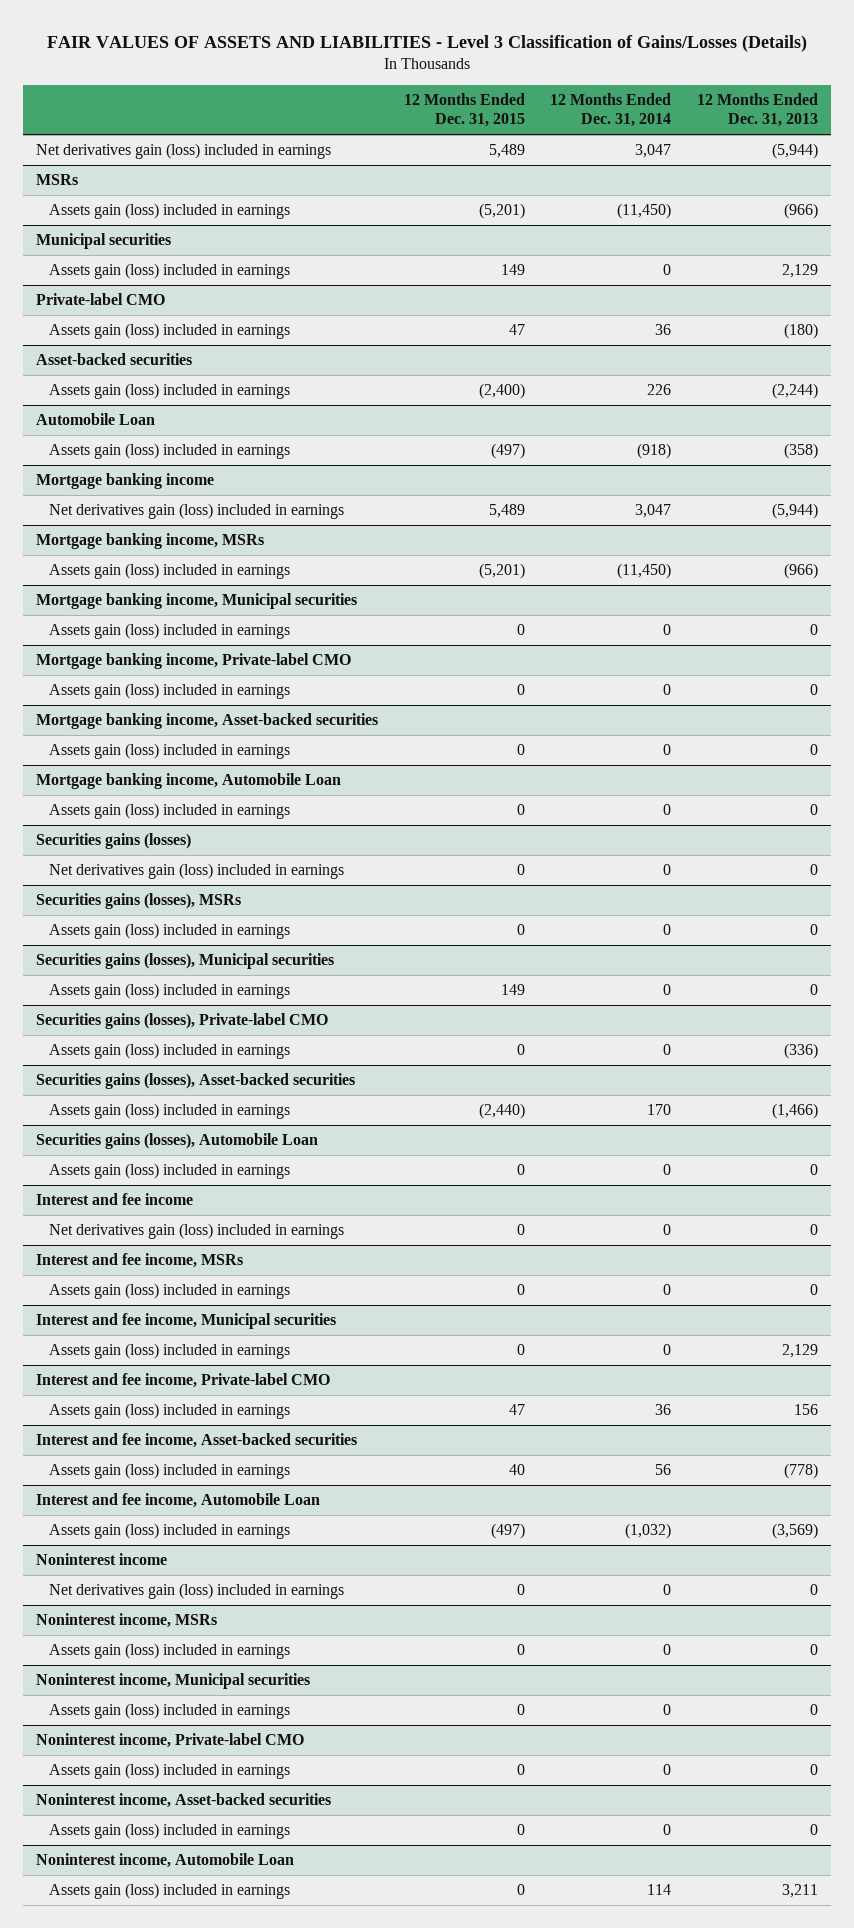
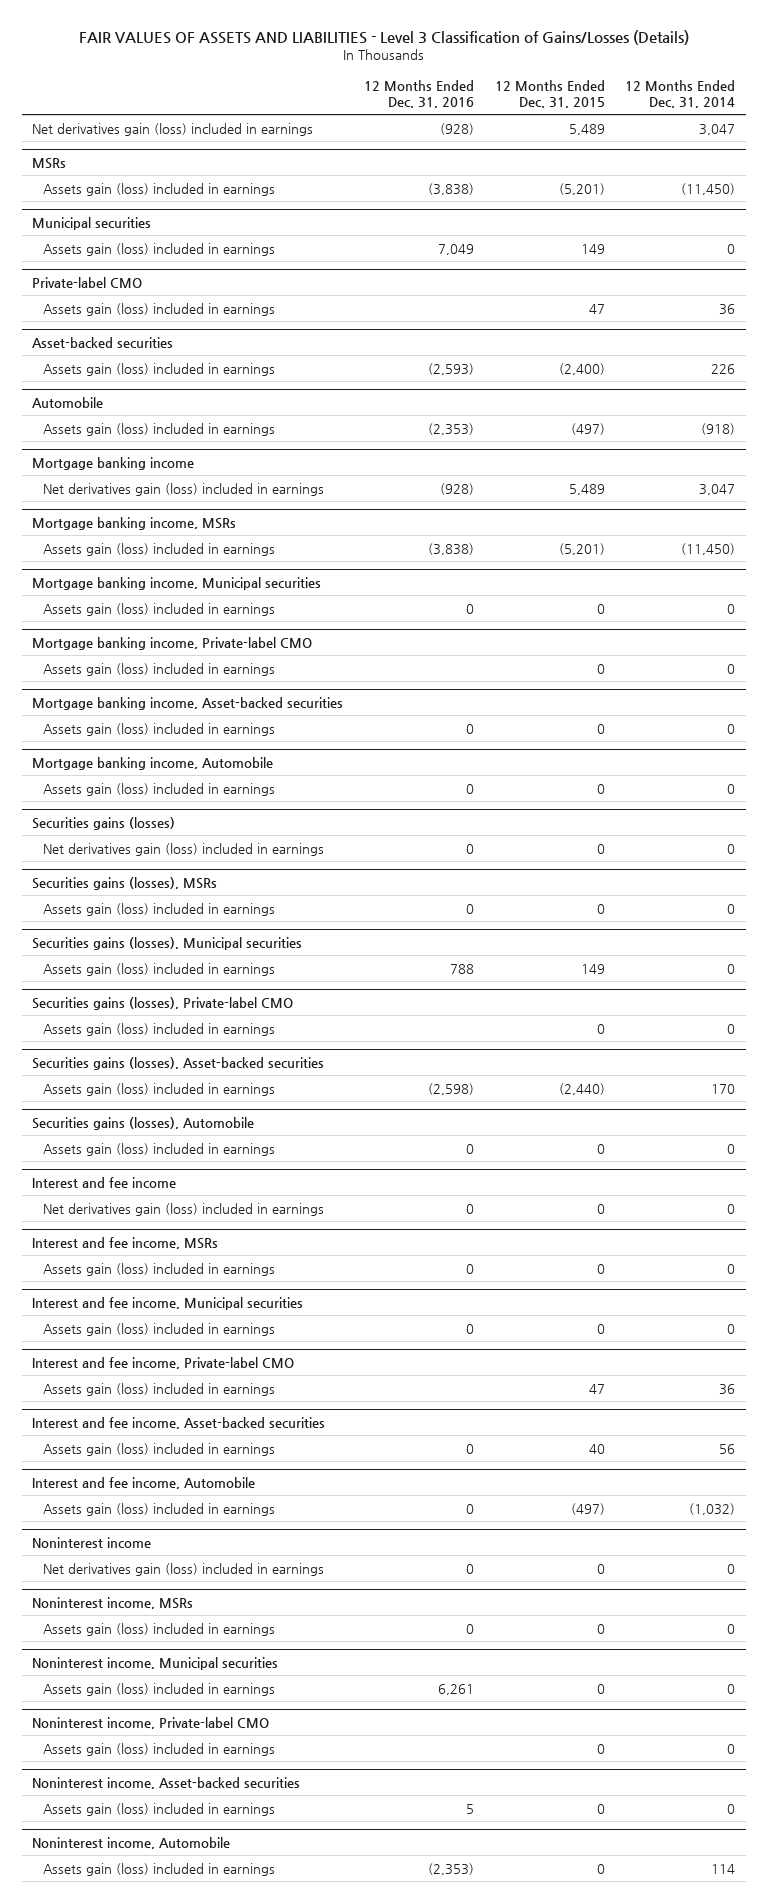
- | 12 Months Ended Dec. 31, 2015 | 12 Months Ended Dec. 31, 2014 | 12 Months Ended Dec. 31, 2013
+ | 12 Months Ended Dec. 31, 2016 | 12 Months Ended Dec. 31, 2015 | 12 Months Ended Dec. 31, 2014
- Automobile Loan
+ Automobile
- Mortgage banking income, Automobile Loan
+ Mortgage banking income, Automobile
- Securities gains (losses), Automobile Loan
+ Securities gains (losses), Automobile
- Interest and fee income, Automobile Loan
+ Interest and fee income, Automobile
- Noninterest income, Automobile Loan
+ Noninterest income, Automobile

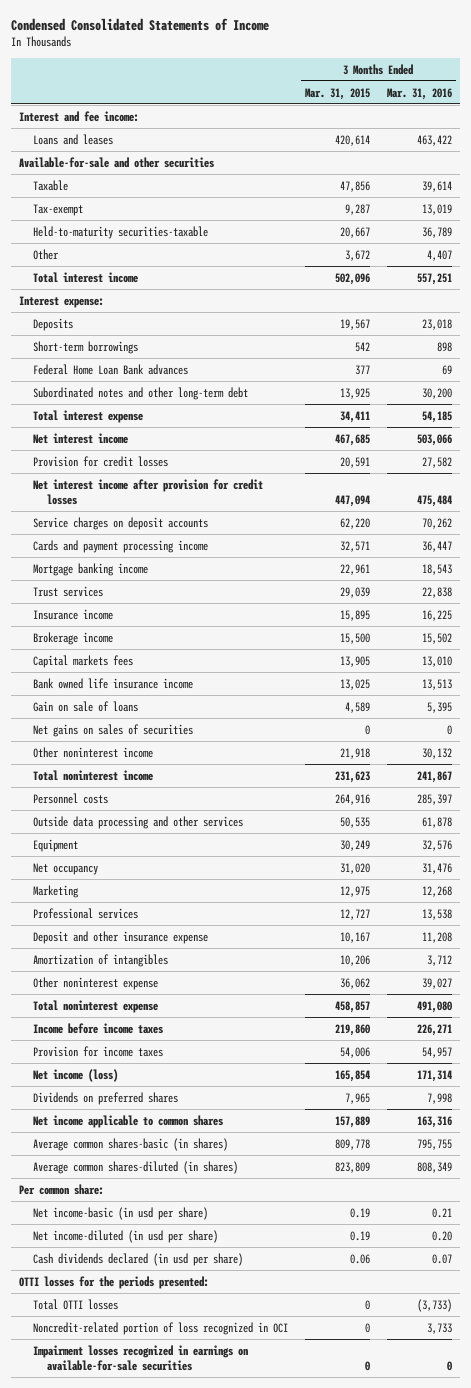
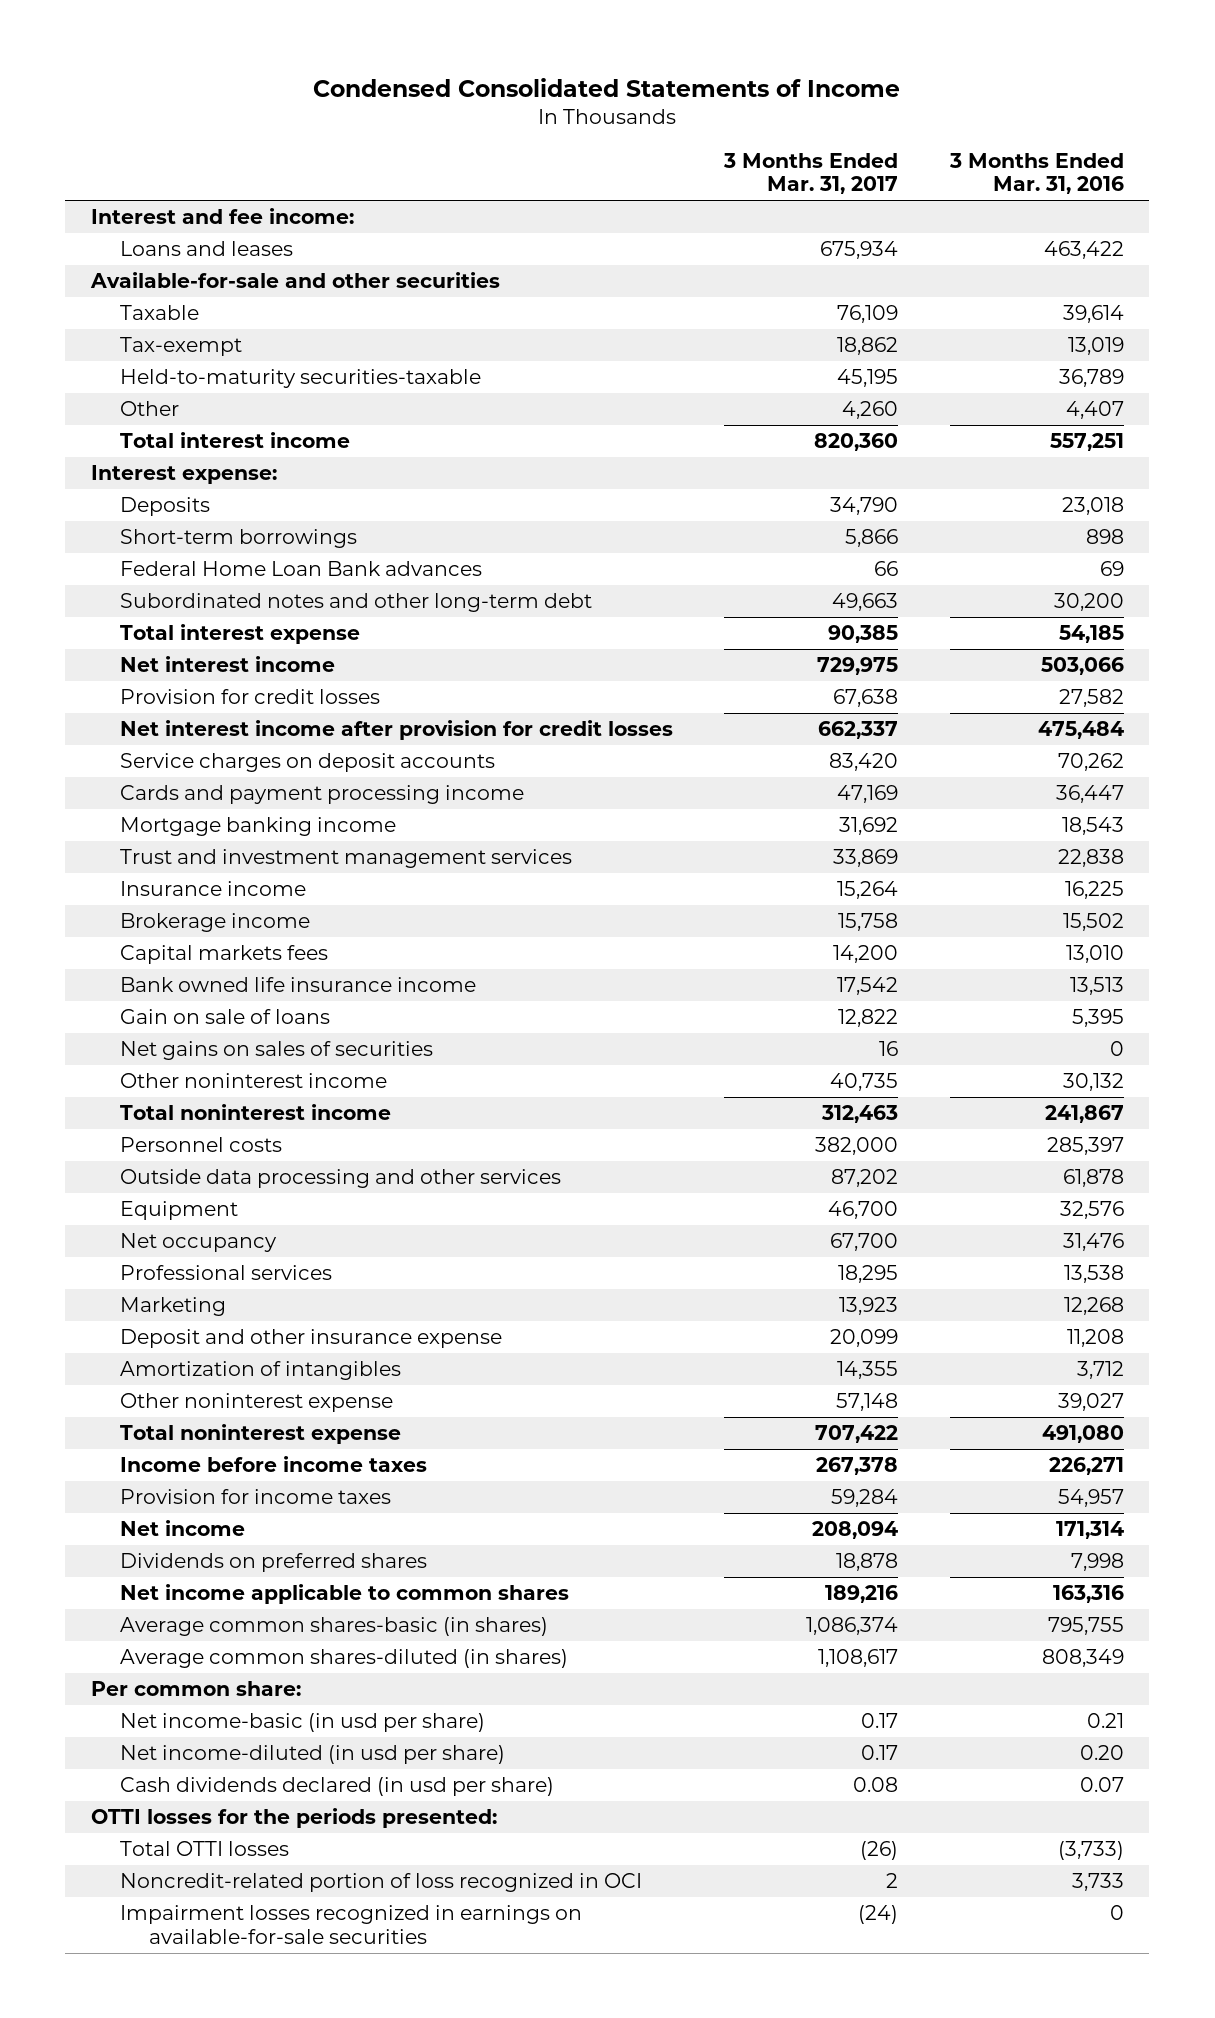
- | 3 Months Ended Mar. 31, 2015 | 3 Months Ended Mar. 31, 2016
+ | 3 Months Ended Mar. 31, 2017 | 3 Months Ended Mar. 31, 2016
- Trust services | 29,039 | 22,838
+ Trust and investment management services | 33,869 | 22,838
moved down: Marketing | 13,923 | 12,268
- Net income (loss) | 165,854 | 171,314
+ Net income | 208,094 | 171,314

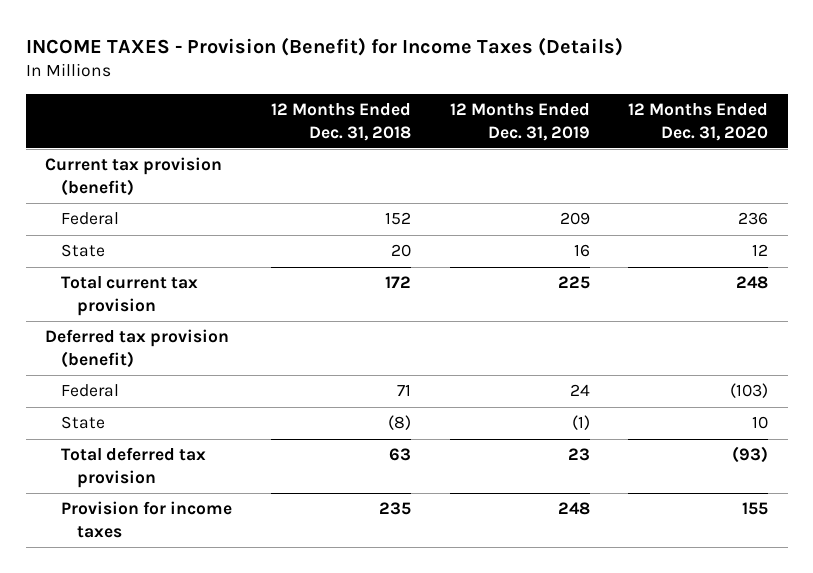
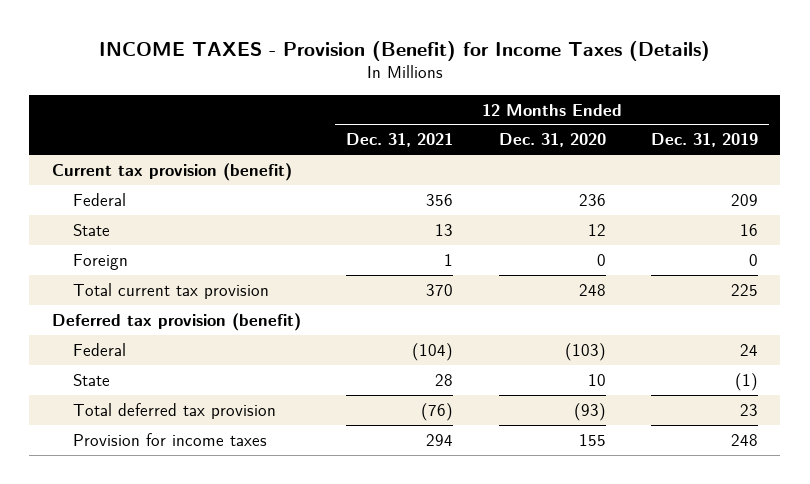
- | 12 Months Ended Dec. 31, 2018 | 12 Months Ended Dec. 31, 2019 | 12 Months Ended Dec. 31, 2020
+ | 12 Months Ended Dec. 31, 2021 | 12 Months Ended Dec. 31, 2020 | 12 Months Ended Dec. 31, 2019
+ Foreign | 1 | 0 | 0

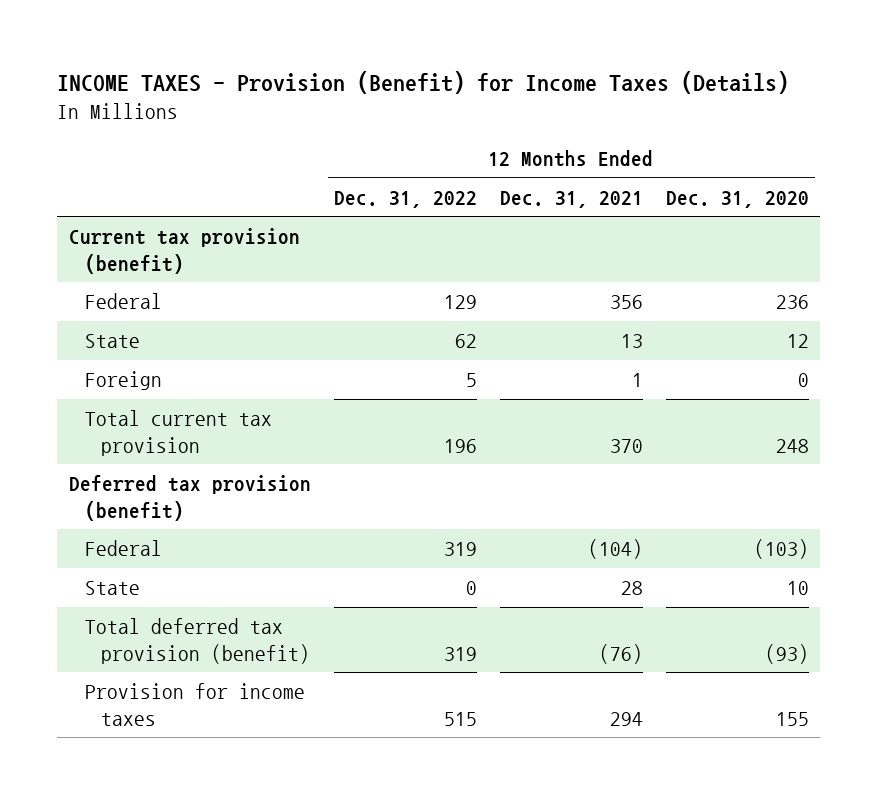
- | 12 Months Ended Dec. 31, 2021 | 12 Months Ended Dec. 31, 2020 | 12 Months Ended Dec. 31, 2019
+ | 12 Months Ended Dec. 31, 2022 | 12 Months Ended Dec. 31, 2021 | 12 Months Ended Dec. 31, 2020
- Total deferred tax provision | (76) | (93) | 23
+ Total deferred tax provision (benefit) | 319 | (76) | (93)

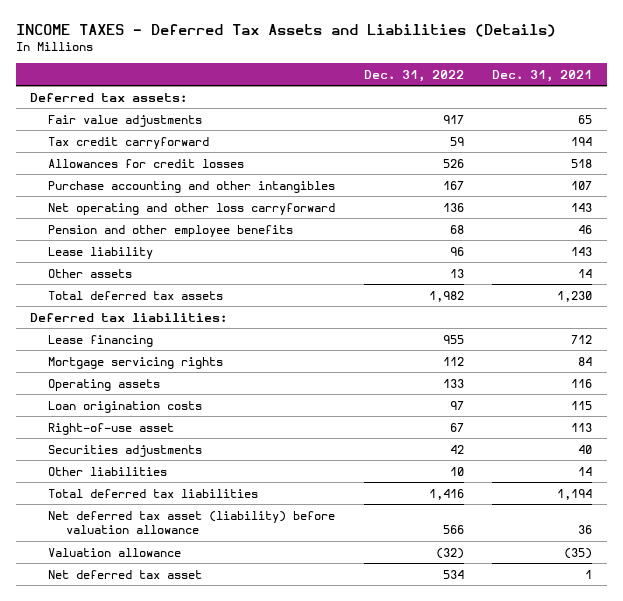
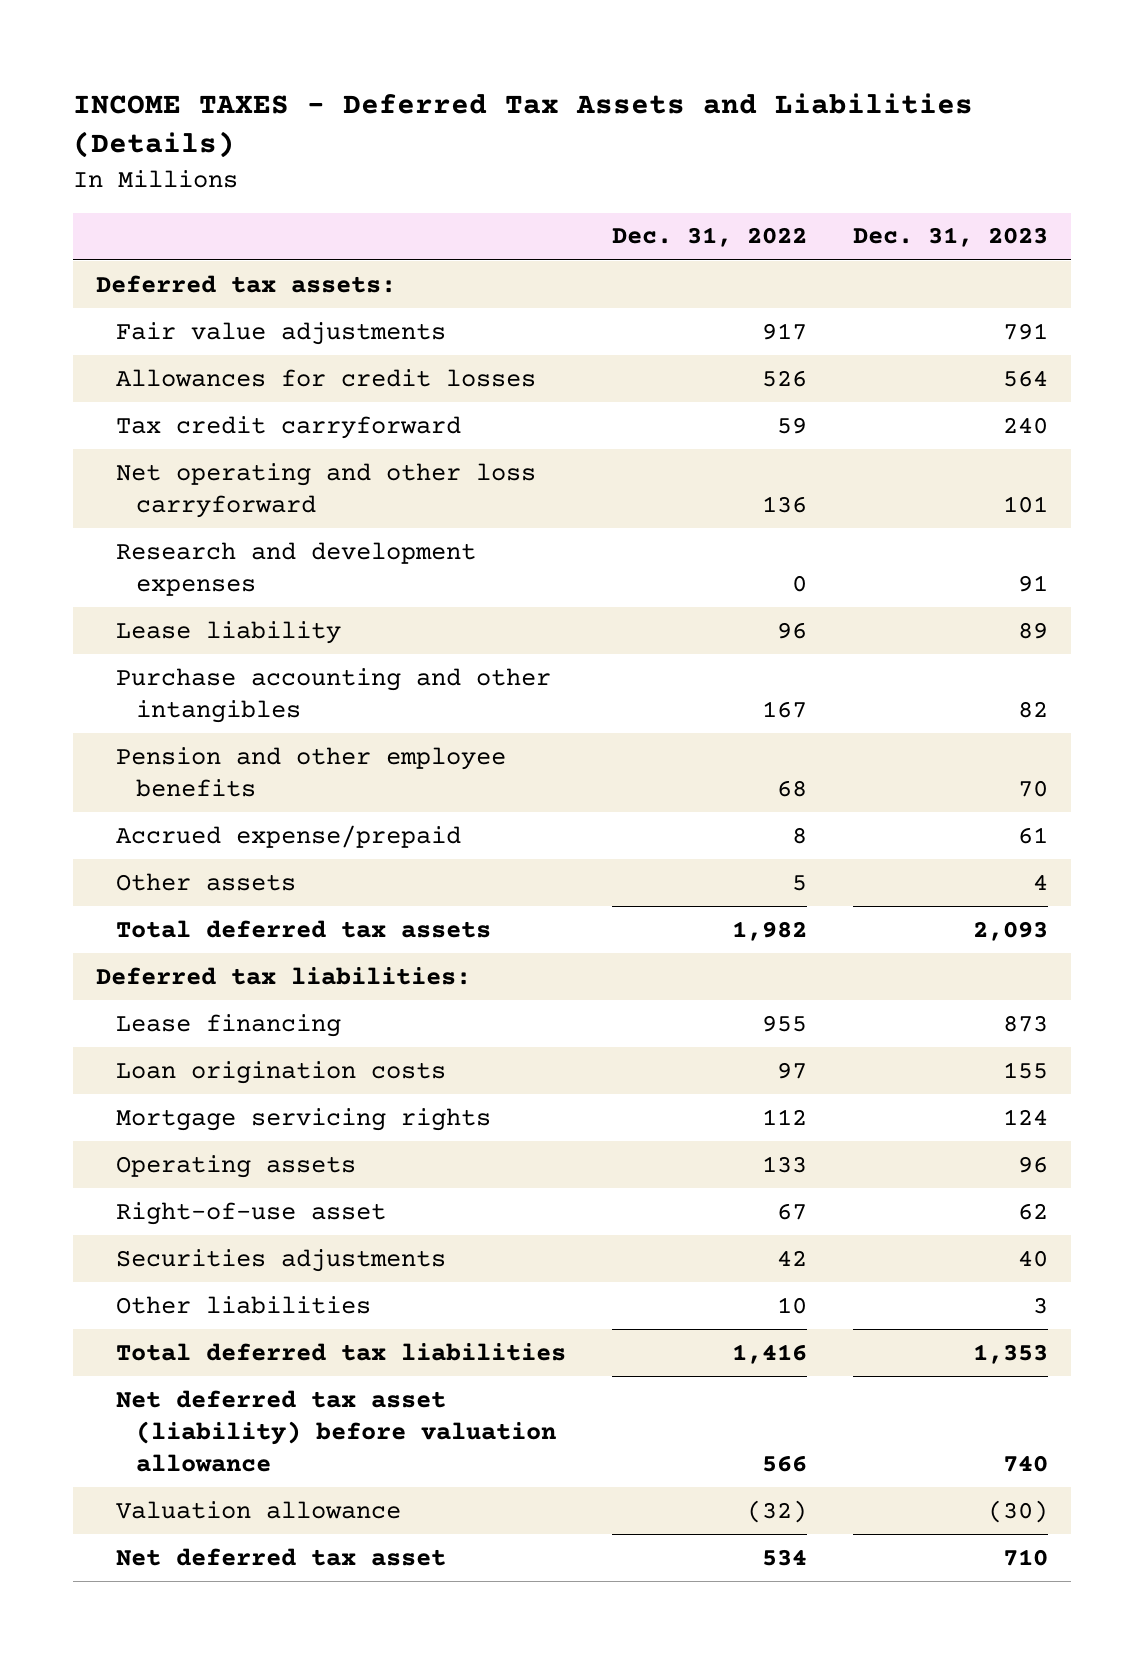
- | Dec. 31, 2022 | Dec. 31, 2021
+ | Dec. 31, 2022 | Dec. 31, 2023
moved down: Tax credit carryforward | 59 | 240
+ Research and development expenses | 0 | 91
- Other assets | 13 | 14
moved down: Purchase accounting and other intangibles | 167 | 82
moved down: Pension and other employee benefits | 68 | 70
+ Accrued expense/prepaid | 8 | 61
+ Other assets | 5 | 4
moved up: Loan origination costs | 97 | 155

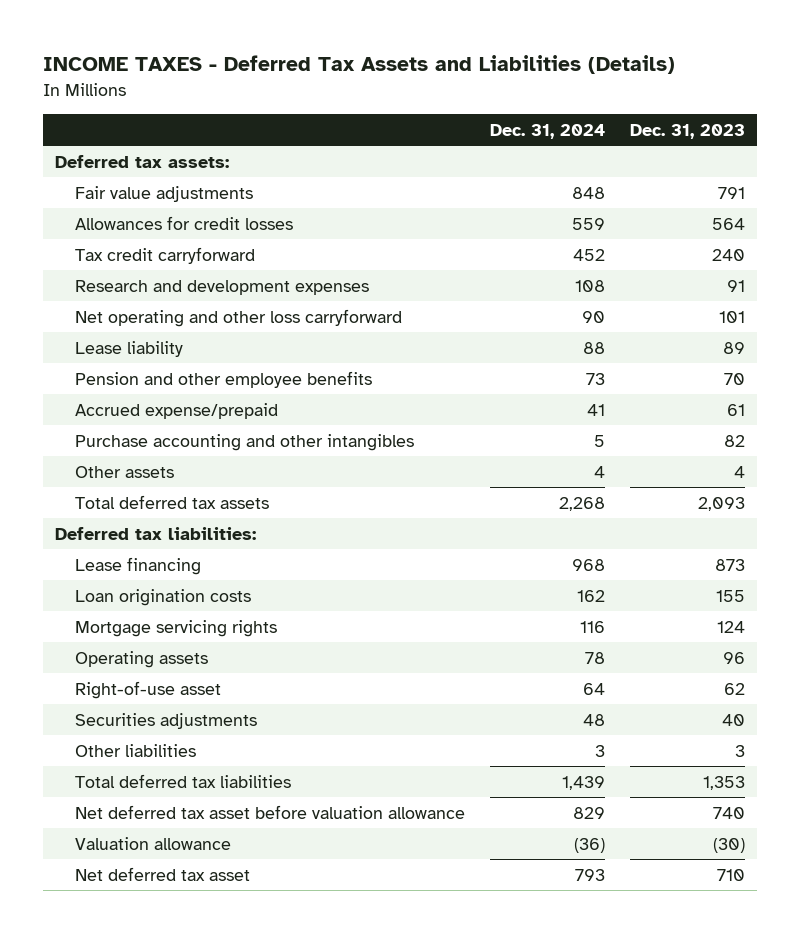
- | Dec. 31, 2022 | Dec. 31, 2023
+ | Dec. 31, 2024 | Dec. 31, 2023
moved down: Net operating and other loss carryforward | 90 | 101
moved down: Purchase accounting and other intangibles | 5 | 82
- Net deferred tax asset (liability) before valuation allowance | 566 | 740
+ Net deferred tax asset before valuation allowance | 829 | 740

